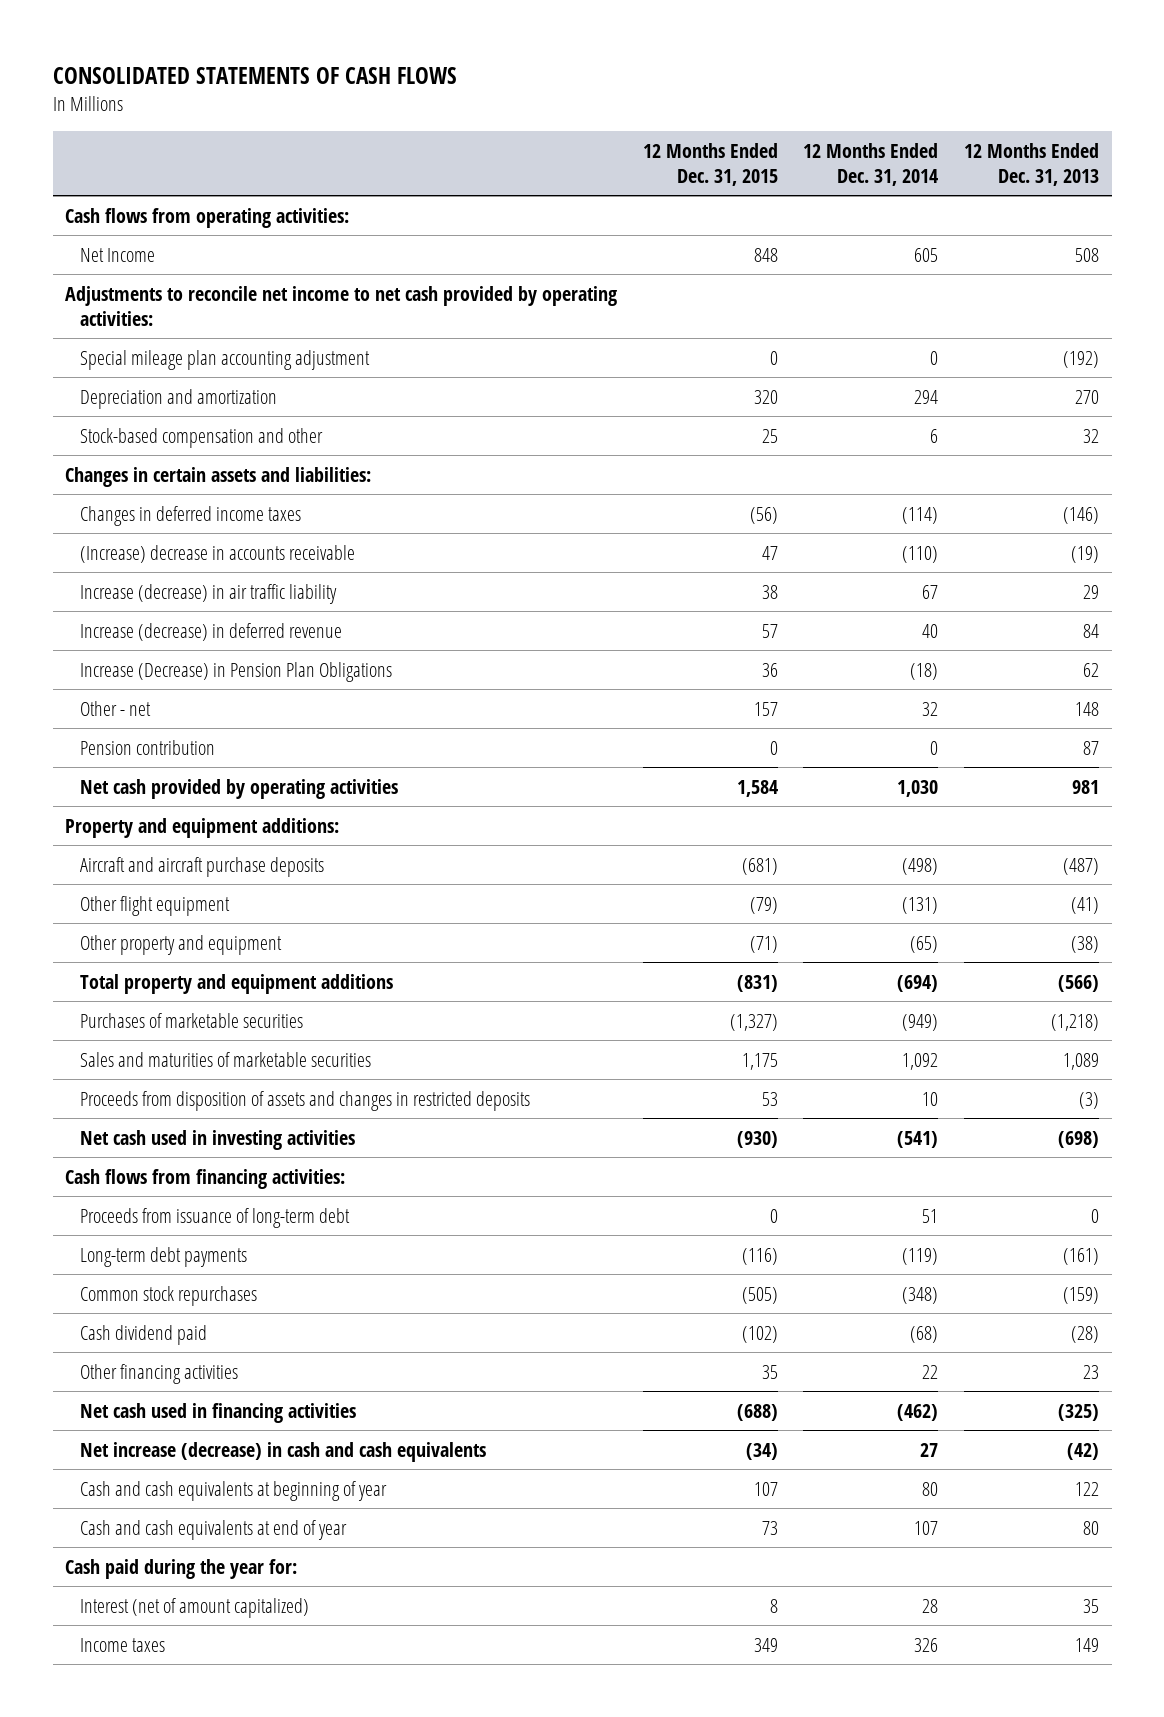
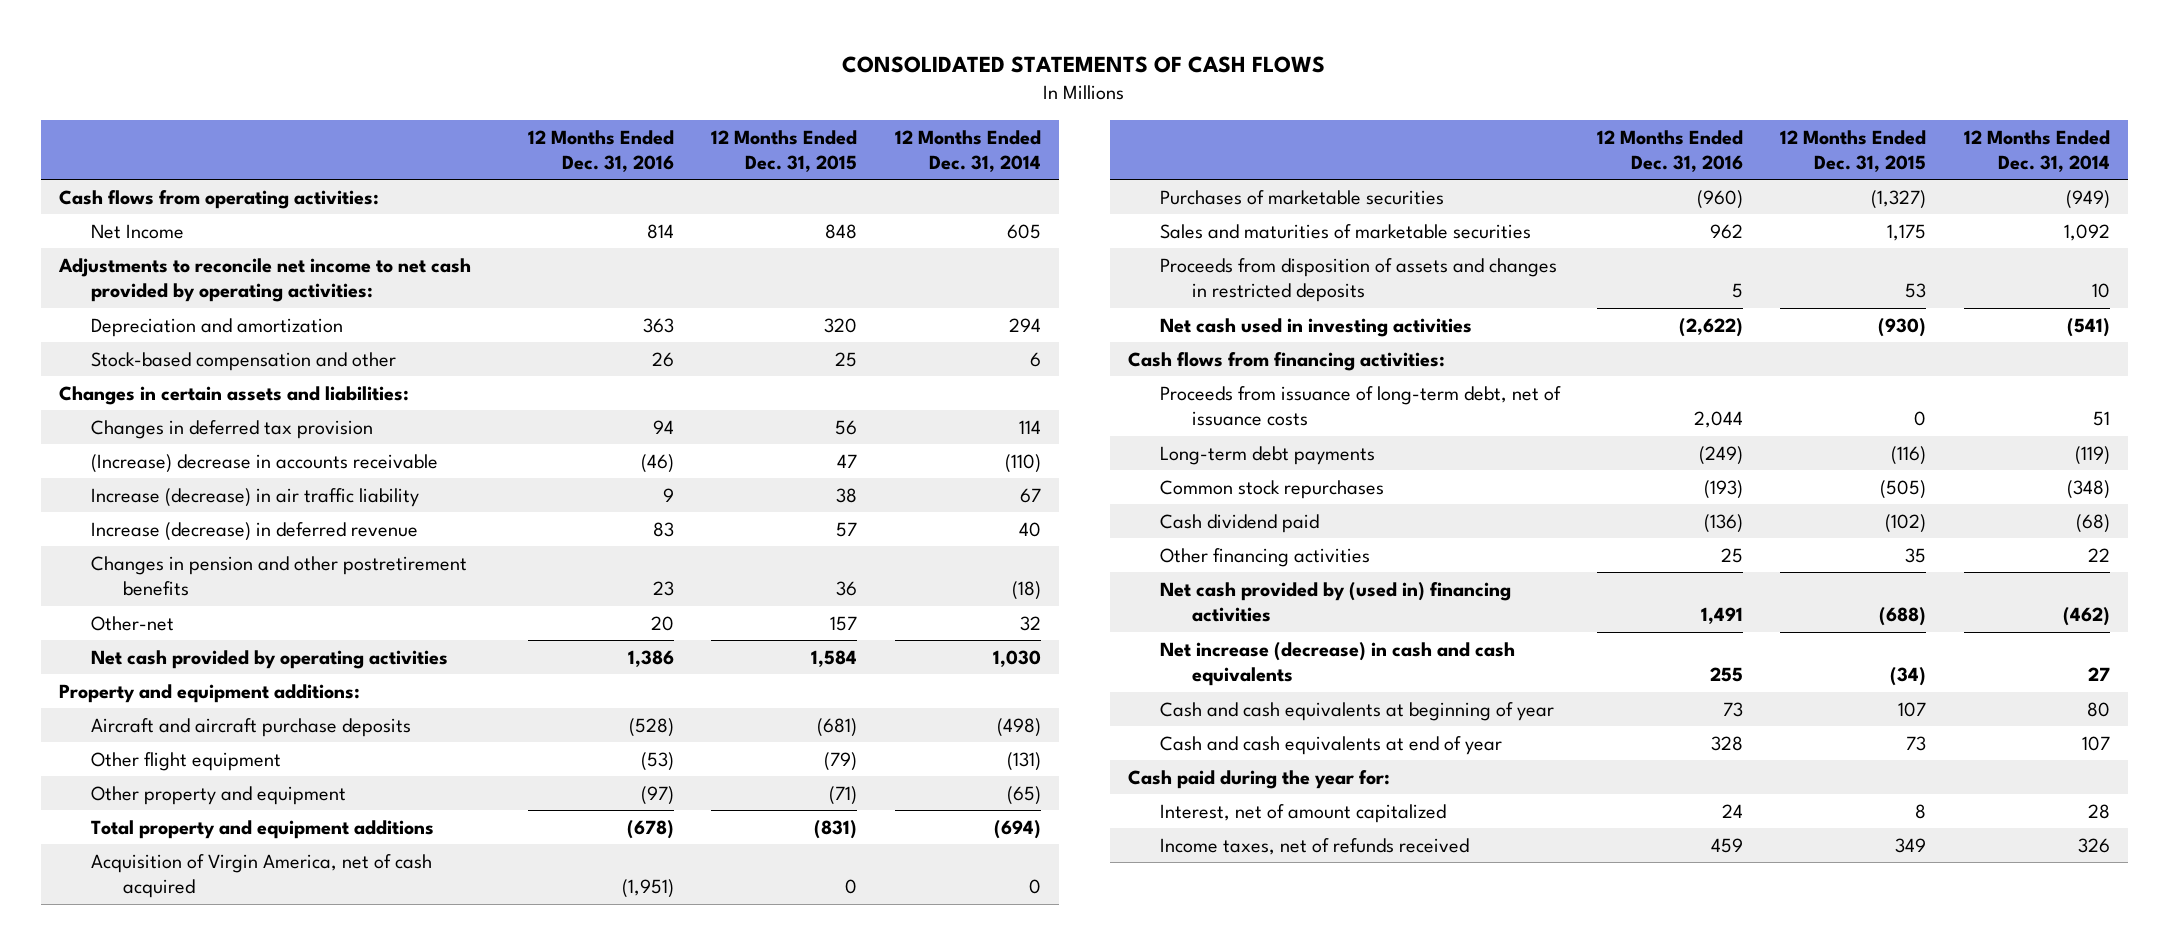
- | 12 Months Ended Dec. 31, 2015 | 12 Months Ended Dec. 31, 2014 | 12 Months Ended Dec. 31, 2013
+ | 12 Months Ended Dec. 31, 2016 | 12 Months Ended Dec. 31, 2015 | 12 Months Ended Dec. 31, 2014
- Special mileage plan accounting adjustment | 0 | 0 | (192)
- Changes in deferred income taxes | (56) | (114) | (146)
+ Changes in deferred tax provision | 94 | 56 | 114
- Increase (Decrease) in Pension Plan Obligations | 36 | (18) | 62
- Other - net | 157 | 32 | 148
- Pension contribution | 0 | 0 | 87
+ Changes in pension and other postretirement benefits | 23 | 36 | (18)
+ Other-net | 20 | 157 | 32
+ Acquisition of Virgin America, net of cash acquired | (1,951) | 0 | 0
- Proceeds from issuance of long-term debt | 0 | 51 | 0
+ Proceeds from issuance of long-term debt, net of issuance costs | 2,044 | 0 | 51
- Net cash used in financing activities | (688) | (462) | (325)
+ Net cash provided by (used in) financing activities | 1,491 | (688) | (462)
- Interest (net of amount capitalized) | 8 | 28 | 35
- Income taxes | 349 | 326 | 149
+ Interest, net of amount capitalized | 24 | 8 | 28
+ Income taxes, net of refunds received | 459 | 349 | 326

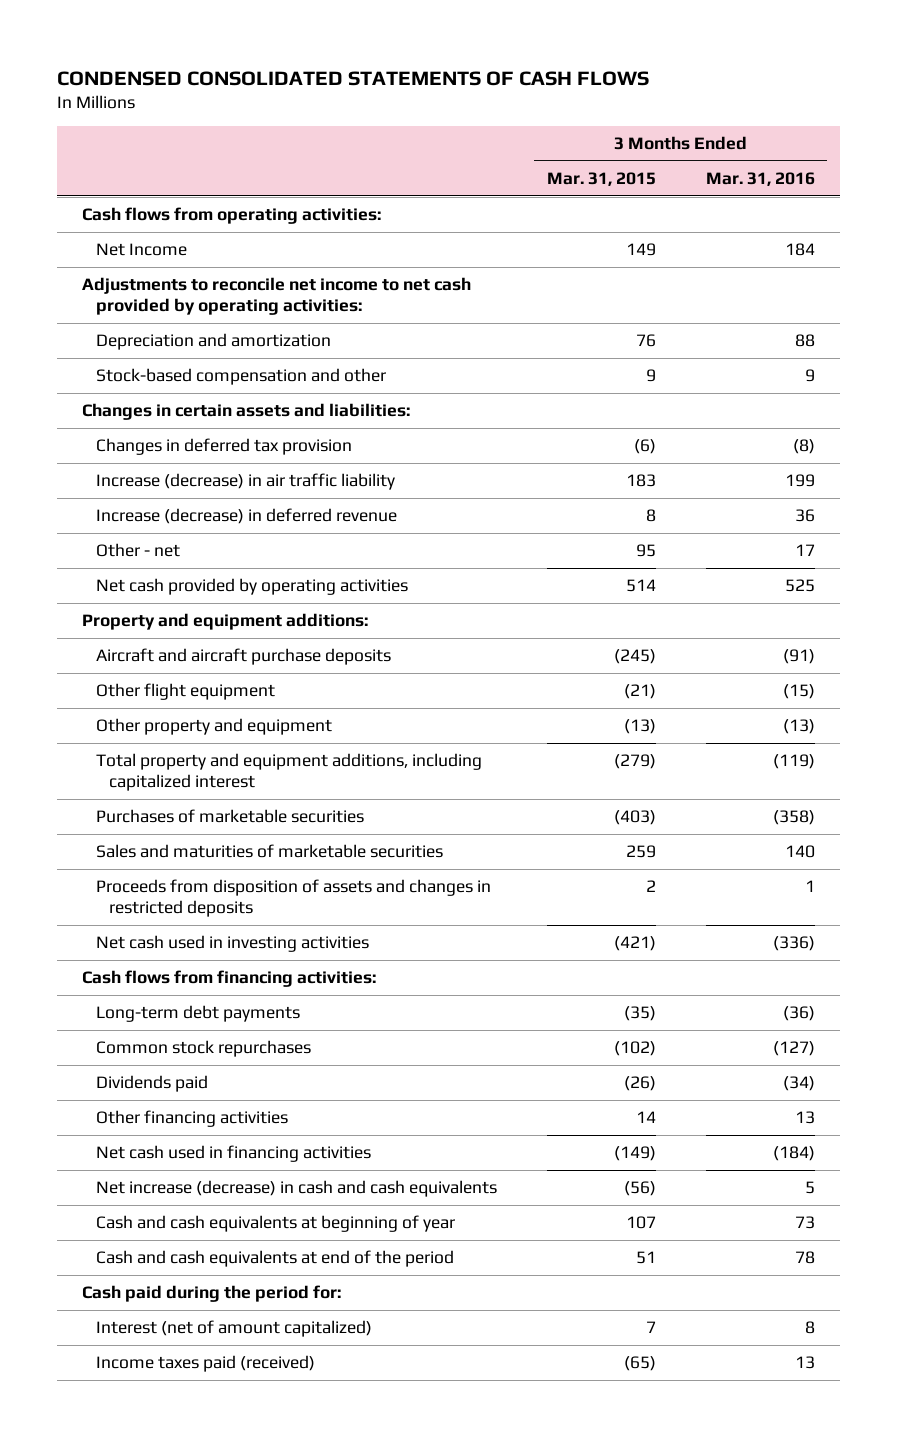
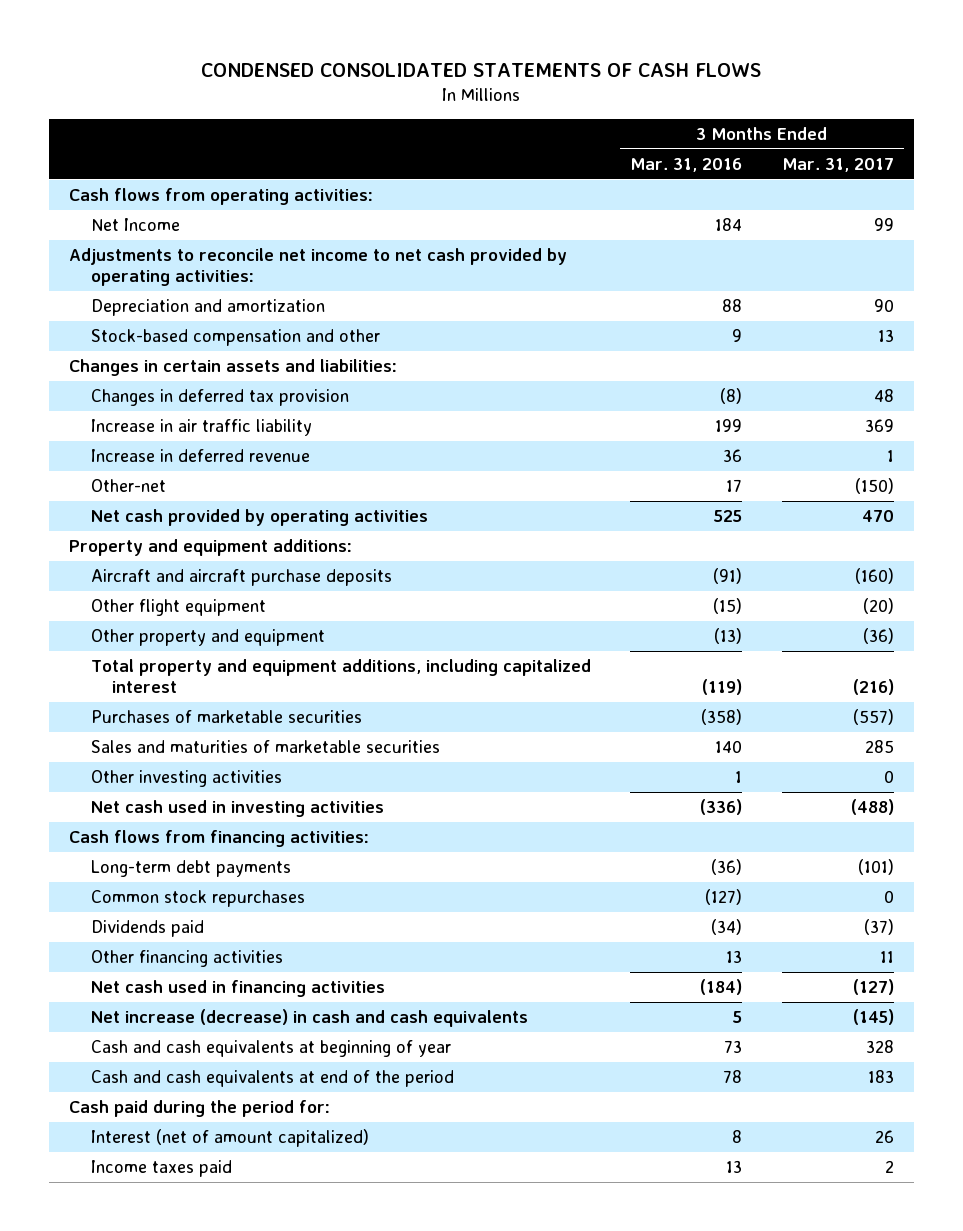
- | 3 Months Ended Mar. 31, 2015 | 3 Months Ended Mar. 31, 2016
+ | 3 Months Ended Mar. 31, 2016 | 3 Months Ended Mar. 31, 2017
- Increase (decrease) in air traffic liability | 183 | 199
- Increase (decrease) in deferred revenue | 8 | 36
- Other - net | 95 | 17
+ Increase in air traffic liability | 199 | 369
+ Increase in deferred revenue | 36 | 1
+ Other-net | 17 | (150)
- Proceeds from disposition of assets and changes in restricted deposits | 2 | 1
+ Other investing activities | 1 | 0
- Income taxes paid (received) | (65) | 13
+ Income taxes paid | 13 | 2

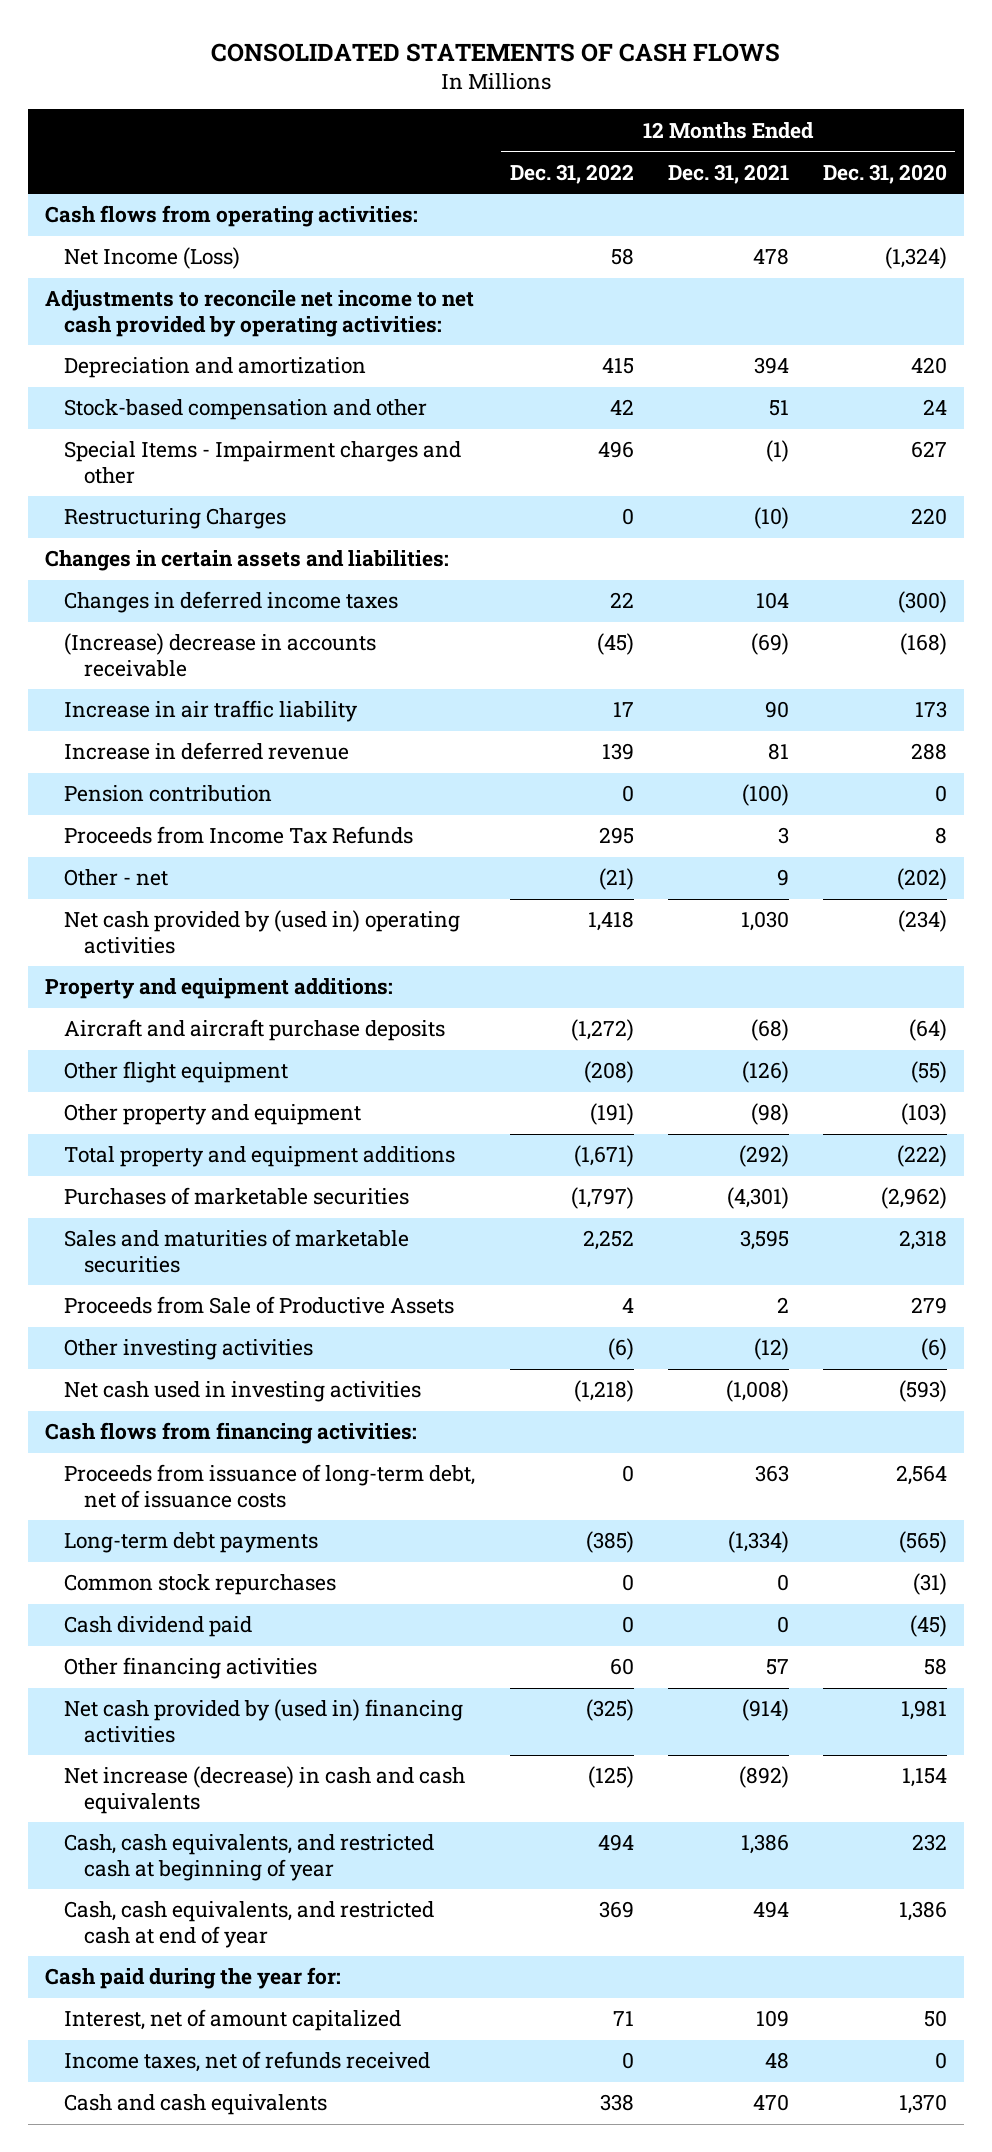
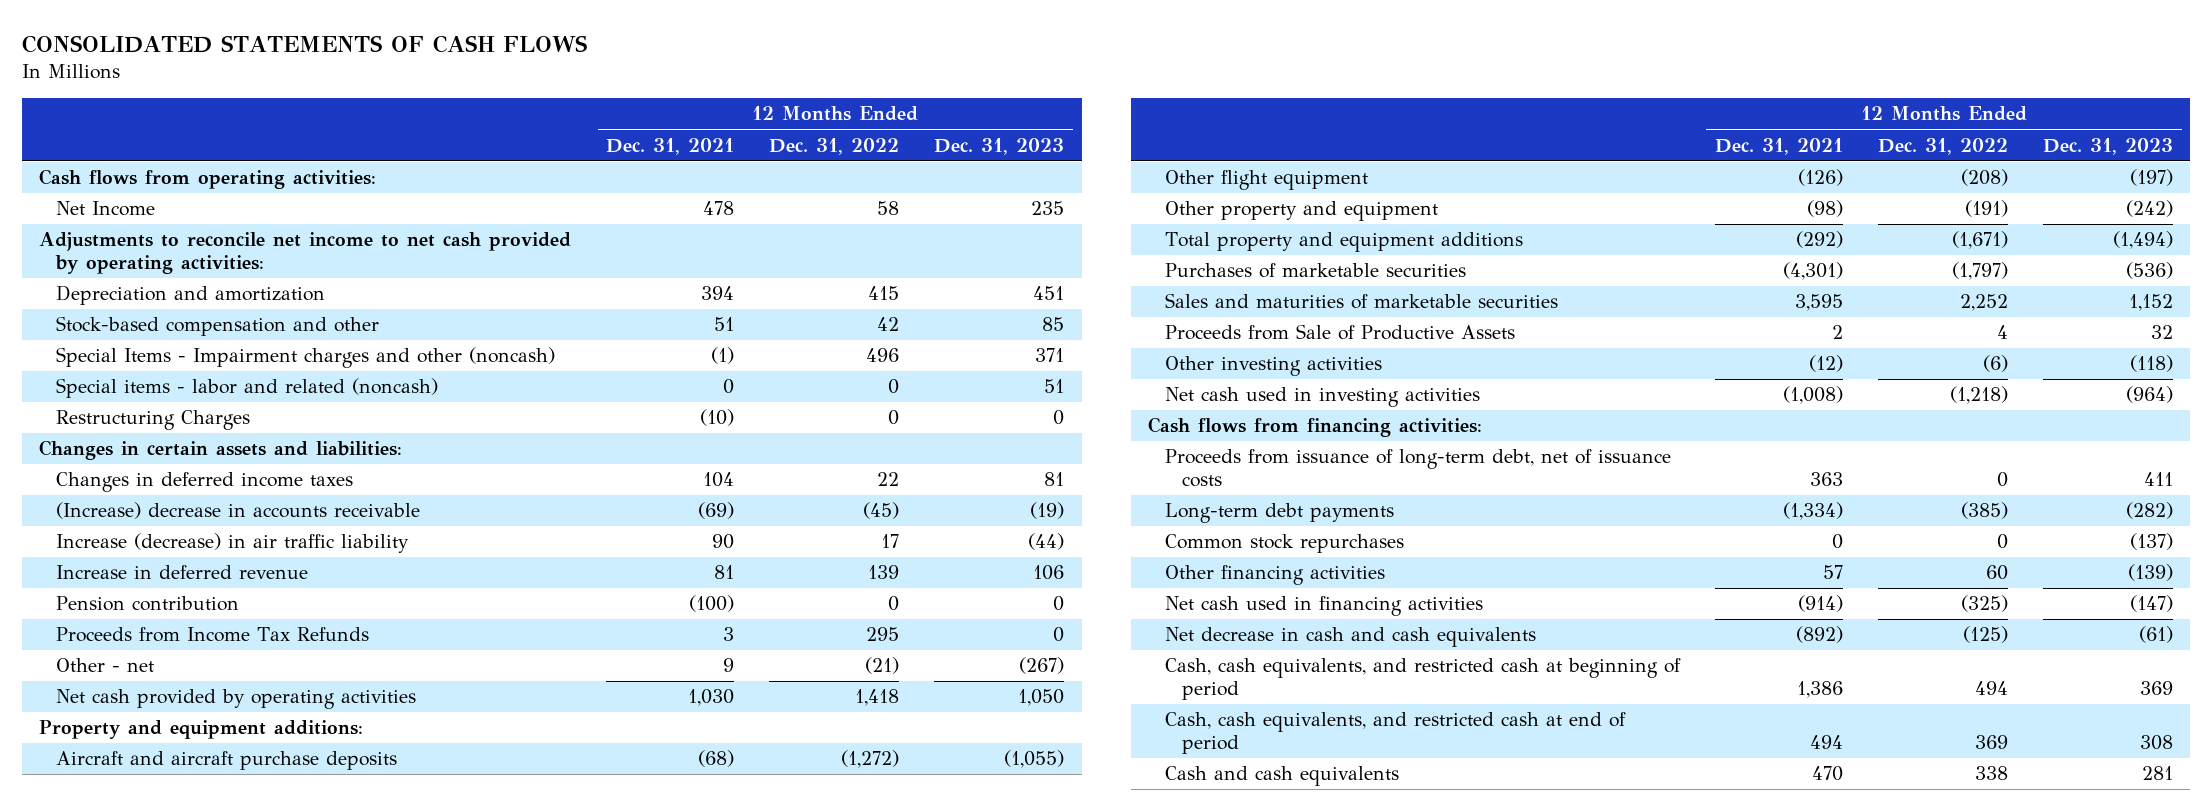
- | 12 Months Ended Dec. 31, 2022 | 12 Months Ended Dec. 31, 2021 | 12 Months Ended Dec. 31, 2020
+ | 12 Months Ended Dec. 31, 2021 | 12 Months Ended Dec. 31, 2022 | 12 Months Ended Dec. 31, 2023
- Net Income (Loss) | 58 | 478 | (1,324)
+ Net Income | 478 | 58 | 235
- Special Items - Impairment charges and other | 496 | (1) | 627
+ Special Items - Impairment charges and other (noncash) | (1) | 496 | 371
+ Special items - labor and related (noncash) | 0 | 0 | 51
- Increase in air traffic liability | 17 | 90 | 173
+ Increase (decrease) in air traffic liability | 90 | 17 | (44)
- Net cash provided by (used in) operating activities | 1,418 | 1,030 | (234)
+ Net cash provided by operating activities | 1,030 | 1,418 | 1,050
- Cash dividend paid | 0 | 0 | (45)
- Net cash provided by (used in) financing activities | (325) | (914) | 1,981
- Net increase (decrease) in cash and cash equivalents | (125) | (892) | 1,154
- Cash, cash equivalents, and restricted cash at beginning of year | 494 | 1,386 | 232
- Cash, cash equivalents, and restricted cash at end of year | 369 | 494 | 1,386
- Cash paid during the year for:
- Interest, net of amount capitalized | 71 | 109 | 50
- Income taxes, net of refunds received | 0 | 48 | 0
+ Net cash used in financing activities | (914) | (325) | (147)
+ Net decrease in cash and cash equivalents | (892) | (125) | (61)
+ Cash, cash equivalents, and restricted cash at beginning of period | 1,386 | 494 | 369
+ Cash, cash equivalents, and restricted cash at end of period | 494 | 369 | 308

